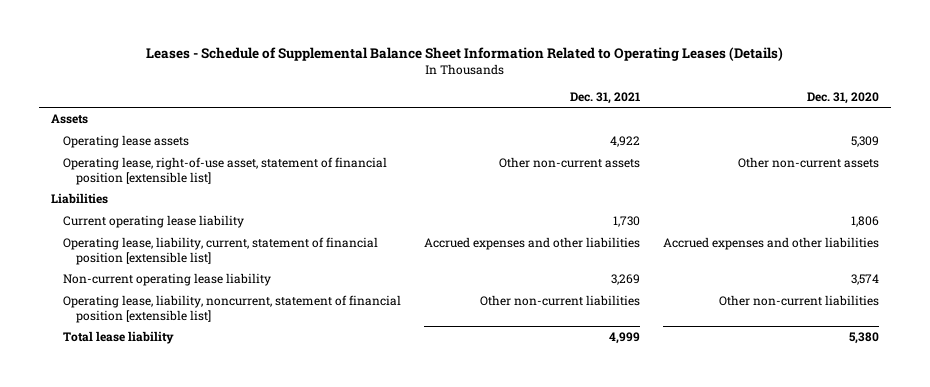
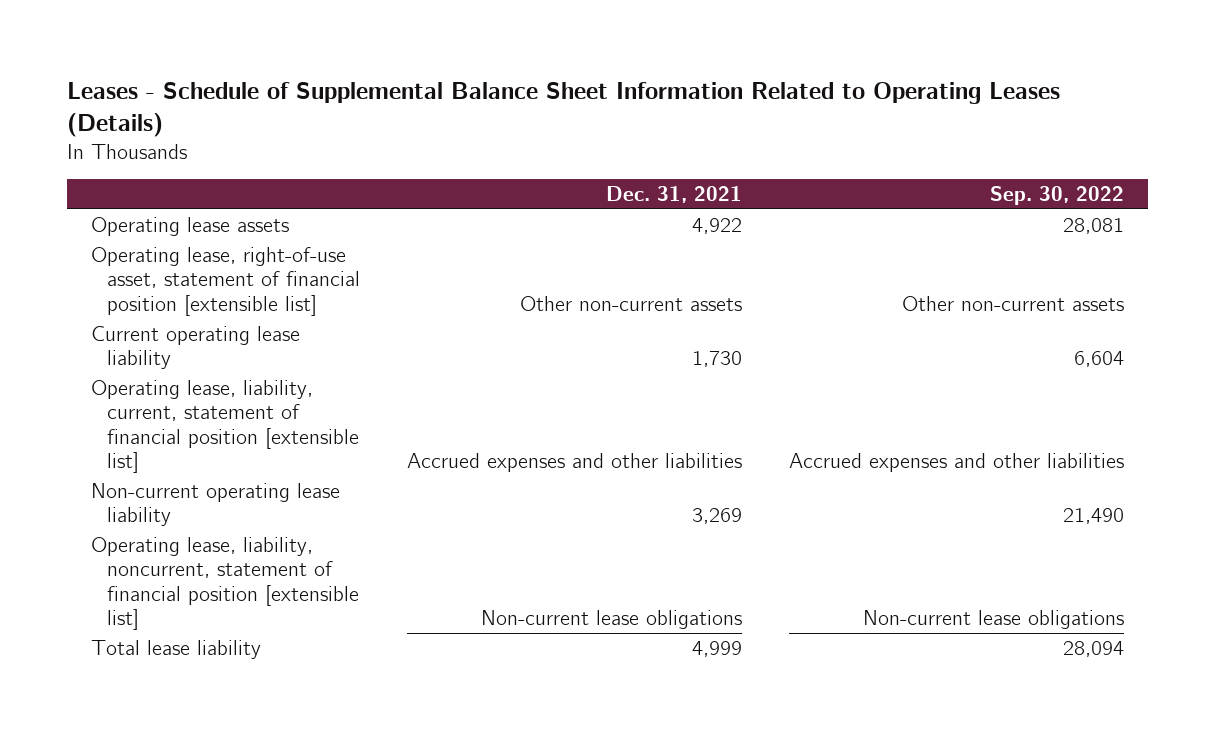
- | Dec. 31, 2021 | Dec. 31, 2020
+ | Dec. 31, 2021 | Sep. 30, 2022
- Assets
- Liabilities
- Operating lease, liability, noncurrent, statement of financial position [extensible list] | Other non-current liabilities | Other non-current liabilities
+ Operating lease, liability, noncurrent, statement of financial position [extensible list] | Non-current lease obligations | Non-current lease obligations

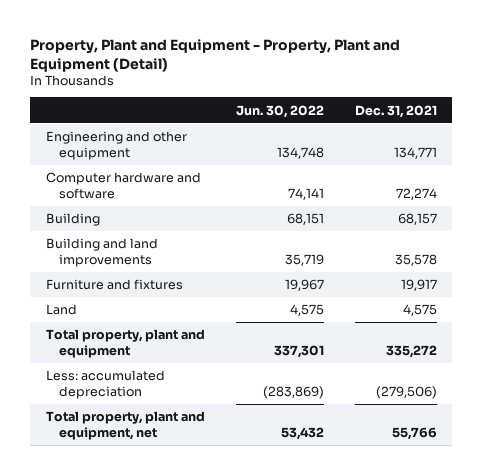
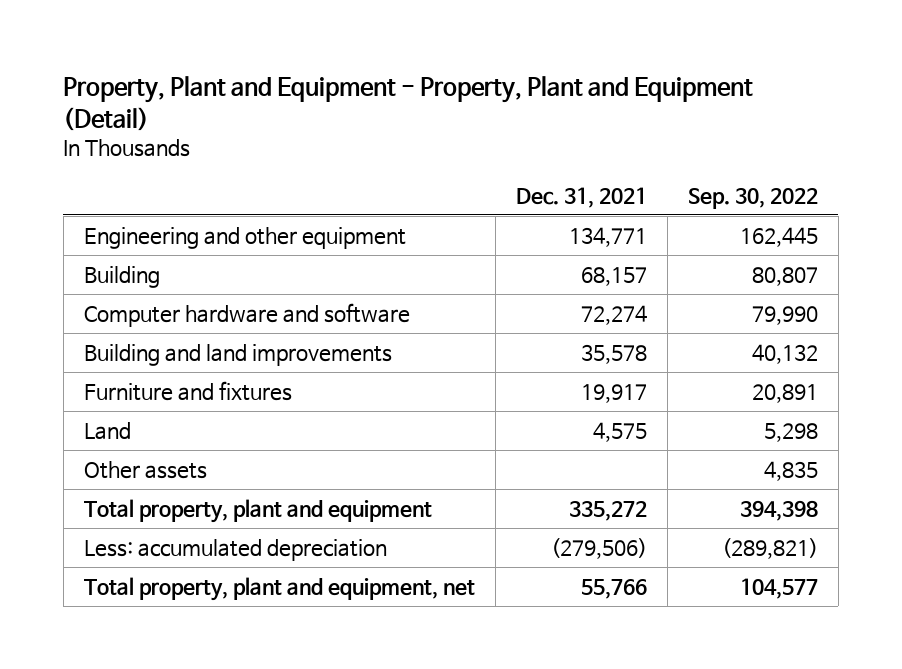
- | Jun. 30, 2022 | Dec. 31, 2021
+ | Dec. 31, 2021 | Sep. 30, 2022
moved down: Computer hardware and software | 72,274 | 79,990
+ Other assets | | 4,835

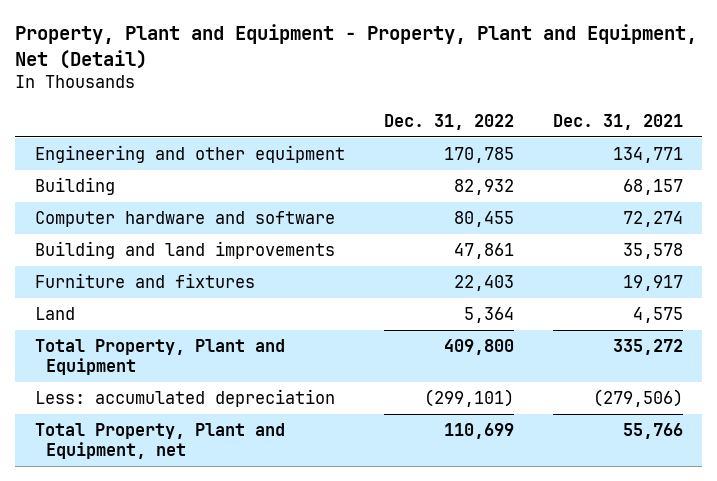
- Property, Plant and Equipment - Property, Plant and Equipment (Detail)
+ Property, Plant and Equipment - Property, Plant and Equipment, Net (Detail)
- | Dec. 31, 2021 | Sep. 30, 2022
+ | Dec. 31, 2022 | Dec. 31, 2021
- Other assets | | 4,835
- Total property, plant and equipment | 335,272 | 394,398
+ Total Property, Plant and Equipment | 409,800 | 335,272
- Total property, plant and equipment, net | 55,766 | 104,577
+ Total Property, Plant and Equipment, net | 110,699 | 55,766

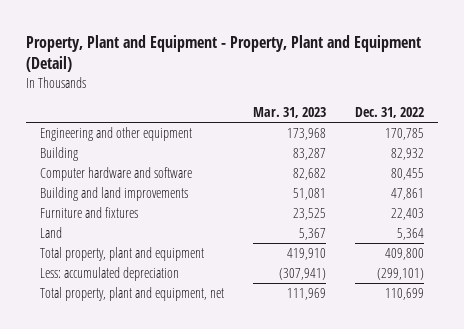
- Property, Plant and Equipment - Property, Plant and Equipment, Net (Detail)
+ Property, Plant and Equipment - Property, Plant and Equipment (Detail)
- | Dec. 31, 2022 | Dec. 31, 2021
+ | Mar. 31, 2023 | Dec. 31, 2022
- Total Property, Plant and Equipment | 409,800 | 335,272
+ Total property, plant and equipment | 419,910 | 409,800
- Total Property, Plant and Equipment, net | 110,699 | 55,766
+ Total property, plant and equipment, net | 111,969 | 110,699

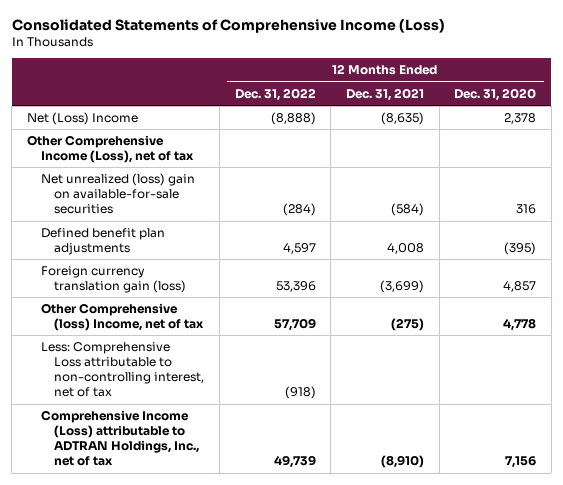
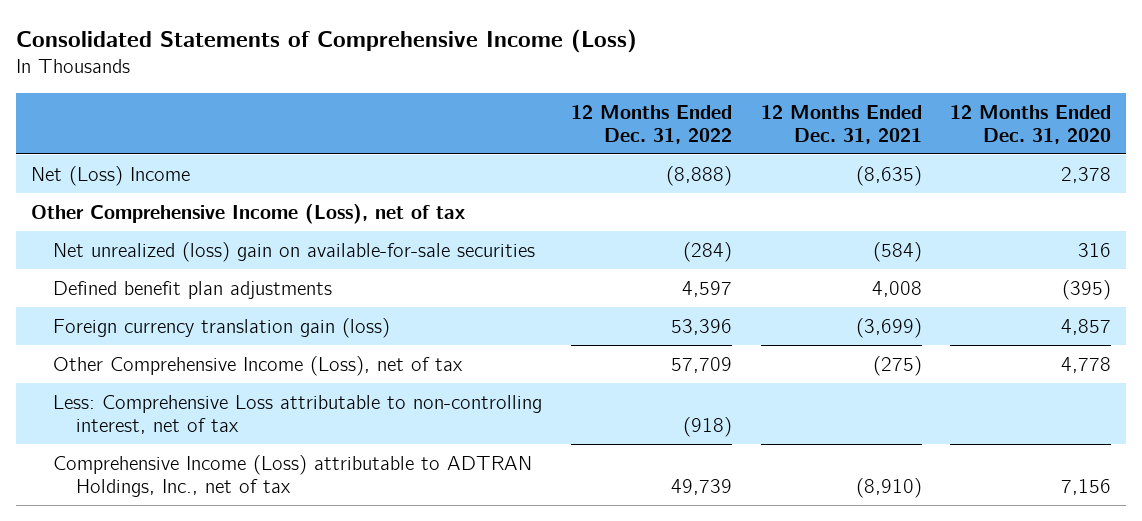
- Other Comprehensive (loss) Income, net of tax | 57,709 | (275) | 4,778
+ Other Comprehensive Income (Loss), net of tax | 57,709 | (275) | 4,778

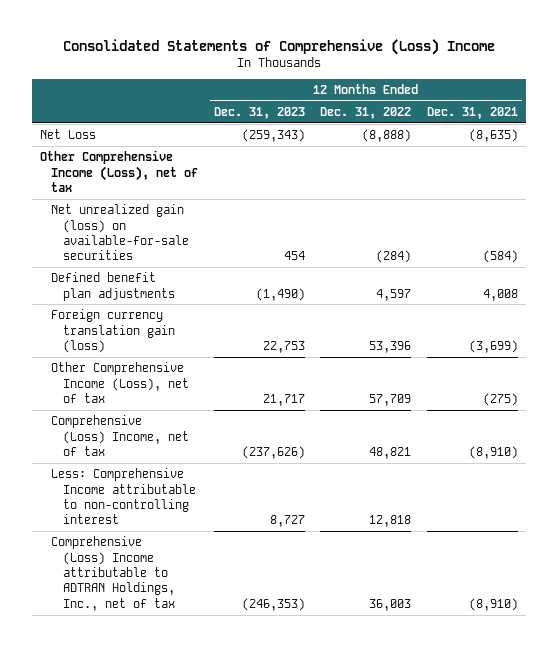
- Consolidated Statements of Comprehensive Income (Loss)
+ Consolidated Statements of Comprehensive (Loss) Income
- | 12 Months Ended Dec. 31, 2022 | 12 Months Ended Dec. 31, 2021 | 12 Months Ended Dec. 31, 2020
+ | 12 Months Ended Dec. 31, 2023 | 12 Months Ended Dec. 31, 2022 | 12 Months Ended Dec. 31, 2021
- Net (Loss) Income | (8,888) | (8,635) | 2,378
+ Net Loss | (259,343) | (8,888) | (8,635)
- Net unrealized (loss) gain on available-for-sale securities | (284) | (584) | 316
+ Net unrealized gain (loss) on available-for-sale securities | 454 | (284) | (584)
- Less: Comprehensive Loss attributable to non-controlling interest, net of tax | (918) | |
- Comprehensive Income (Loss) attributable to ADTRAN Holdings, Inc., net of tax | 49,739 | (8,910) | 7,156
+ Comprehensive (Loss) Income, net of tax | (237,626) | 48,821 | (8,910)
+ Less: Comprehensive Income attributable to non-controlling interest | 8,727 | 12,818 |
+ Comprehensive (Loss) Income attributable to ADTRAN Holdings, Inc., net of tax | (246,353) | 36,003 | (8,910)

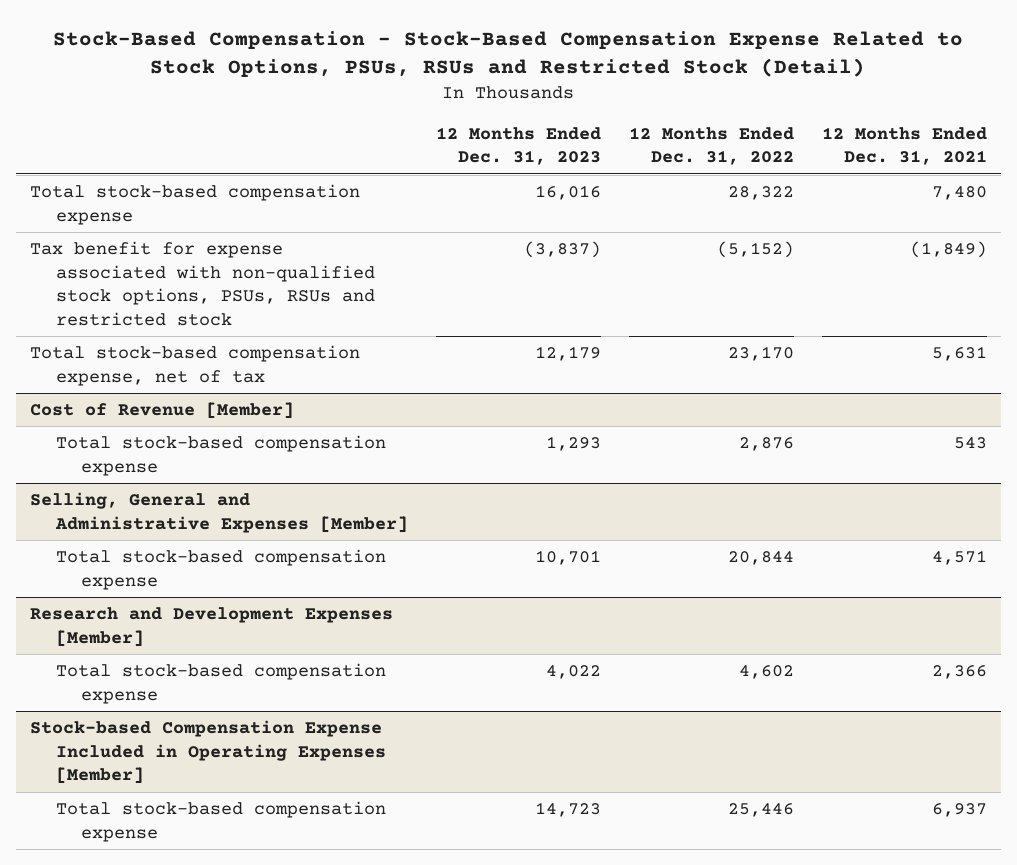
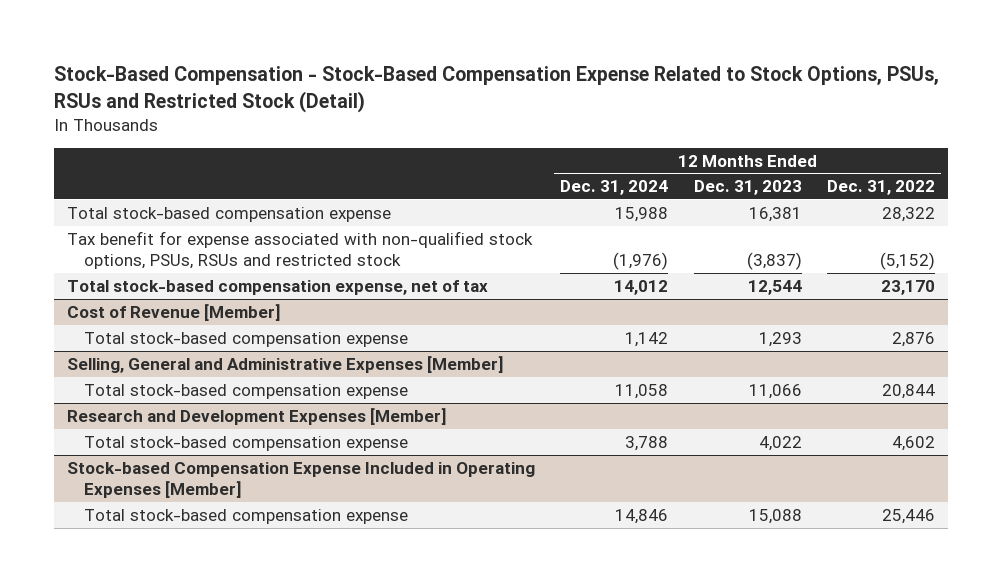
- | 12 Months Ended Dec. 31, 2023 | 12 Months Ended Dec. 31, 2022 | 12 Months Ended Dec. 31, 2021
+ | 12 Months Ended Dec. 31, 2024 | 12 Months Ended Dec. 31, 2023 | 12 Months Ended Dec. 31, 2022
- Total stock-based compensation expense | 16,016 | 28,322 | 7,480
+ Total stock-based compensation expense | 15,988 | 16,381 | 28,322
- Total stock-based compensation expense, net of tax | 12,179 | 23,170 | 5,631
+ Total stock-based compensation expense, net of tax | 14,012 | 12,544 | 23,170
@ Selling, General and Administrative Expenses [Member]
- Total stock-based compensation expense | 10,701 | 20,844 | 4,571
+ Total stock-based compensation expense | 11,058 | 11,066 | 20,844
@ Stock-based Compensation Expense Included in Operating Expenses [Member]
- Total stock-based compensation expense | 14,723 | 25,446 | 6,937
+ Total stock-based compensation expense | 14,846 | 15,088 | 25,446

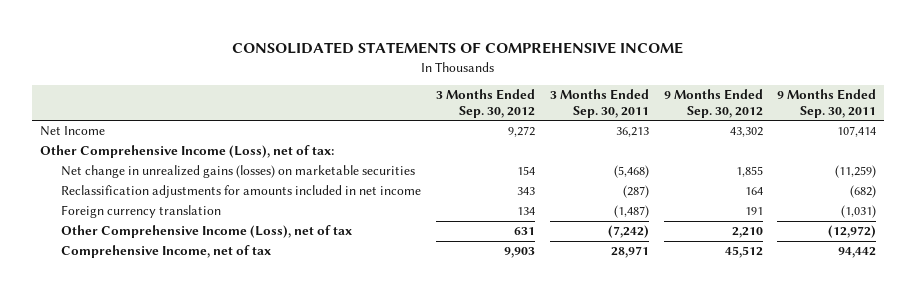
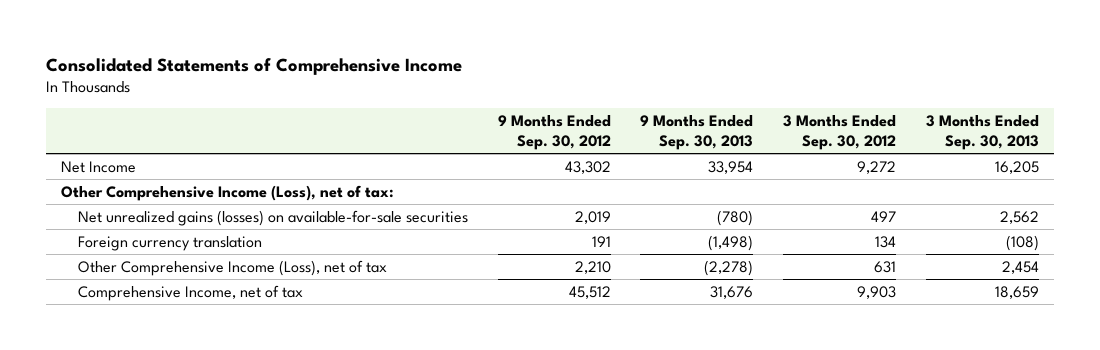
- CONSOLIDATED STATEMENTS OF COMPREHENSIVE INCOME
+ Consolidated Statements of Comprehensive Income
- | 3 Months Ended Sep. 30, 2012 | 3 Months Ended Sep. 30, 2011 | 9 Months Ended Sep. 30, 2012 | 9 Months Ended Sep. 30, 2011
+ | 9 Months Ended Sep. 30, 2012 | 9 Months Ended Sep. 30, 2013 | 3 Months Ended Sep. 30, 2012 | 3 Months Ended Sep. 30, 2013
- Net change in unrealized gains (losses) on marketable securities | 154 | (5,468) | 1,855 | (11,259)
- Reclassification adjustments for amounts included in net income | 343 | (287) | 164 | (682)
+ Net unrealized gains (losses) on available-for-sale securities | 2,019 | (780) | 497 | 2,562

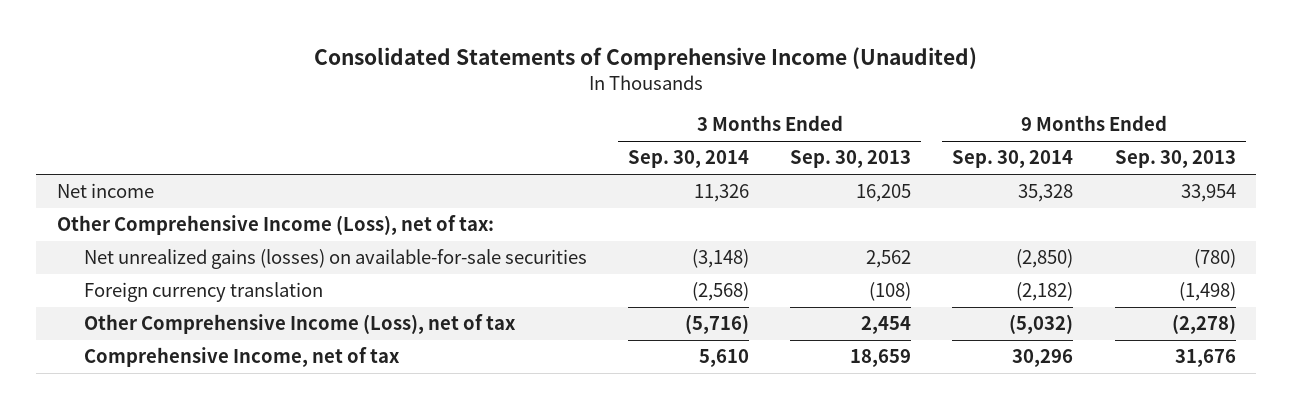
- Consolidated Statements of Comprehensive Income
+ Consolidated Statements of Comprehensive Income (Unaudited)
- | 9 Months Ended Sep. 30, 2012 | 9 Months Ended Sep. 30, 2013 | 3 Months Ended Sep. 30, 2012 | 3 Months Ended Sep. 30, 2013
+ | 3 Months Ended Sep. 30, 2014 | 3 Months Ended Sep. 30, 2013 | 9 Months Ended Sep. 30, 2014 | 9 Months Ended Sep. 30, 2013
- Net Income | 43,302 | 33,954 | 9,272 | 16,205
+ Net income | 11,326 | 16,205 | 35,328 | 33,954

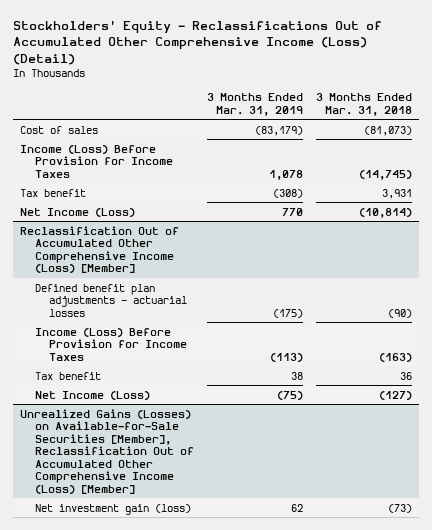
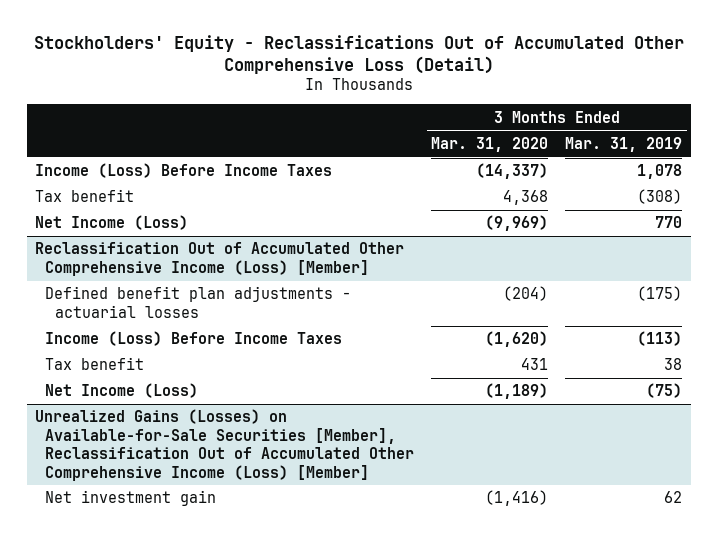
- Stockholders' Equity - Reclassifications Out of Accumulated Other Comprehensive Income (Loss) (Detail)
+ Stockholders' Equity - Reclassifications Out of Accumulated Other Comprehensive Loss (Detail)
- | 3 Months Ended Mar. 31, 2019 | 3 Months Ended Mar. 31, 2018
+ | 3 Months Ended Mar. 31, 2020 | 3 Months Ended Mar. 31, 2019
- Cost of sales | (83,179) | (81,073)
- Income (Loss) Before Provision for Income Taxes | 1,078 | (14,745)
+ Income (Loss) Before Income Taxes | (14,337) | 1,078
@ Reclassification Out of Accumulated Other Comprehensive Income (Loss) [Member]
- Income (Loss) Before Provision for Income Taxes | (113) | (163)
+ Income (Loss) Before Income Taxes | (1,620) | (113)
@ Unrealized Gains (Losses) on Available-for-Sale Securities [Member], Reclassification Out of Accumulated Other Comprehensive Income (Loss) [Member]
- Net investment gain (loss) | 62 | (73)
+ Net investment gain | (1,416) | 62

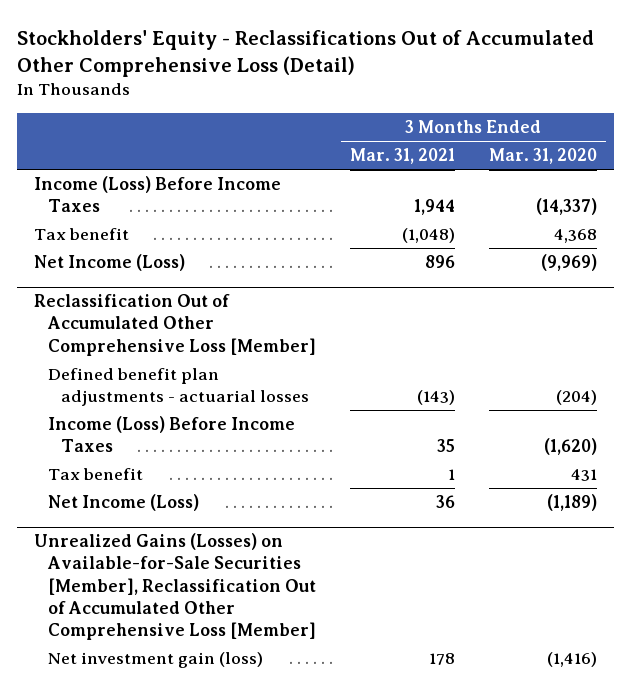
- | 3 Months Ended Mar. 31, 2020 | 3 Months Ended Mar. 31, 2019
+ | 3 Months Ended Mar. 31, 2021 | 3 Months Ended Mar. 31, 2020
- Reclassification Out of Accumulated Other Comprehensive Income (Loss) [Member]
+ Reclassification Out of Accumulated Other Comprehensive Loss [Member]
- Unrealized Gains (Losses) on Available-for-Sale Securities [Member], Reclassification Out of Accumulated Other Comprehensive Income (Loss) [Member]
- Net investment gain | (1,416) | 62
+ Unrealized Gains (Losses) on Available-for-Sale Securities [Member], Reclassification Out of Accumulated Other Comprehensive Loss [Member]
+ Net investment gain (loss) | 178 | (1,416)

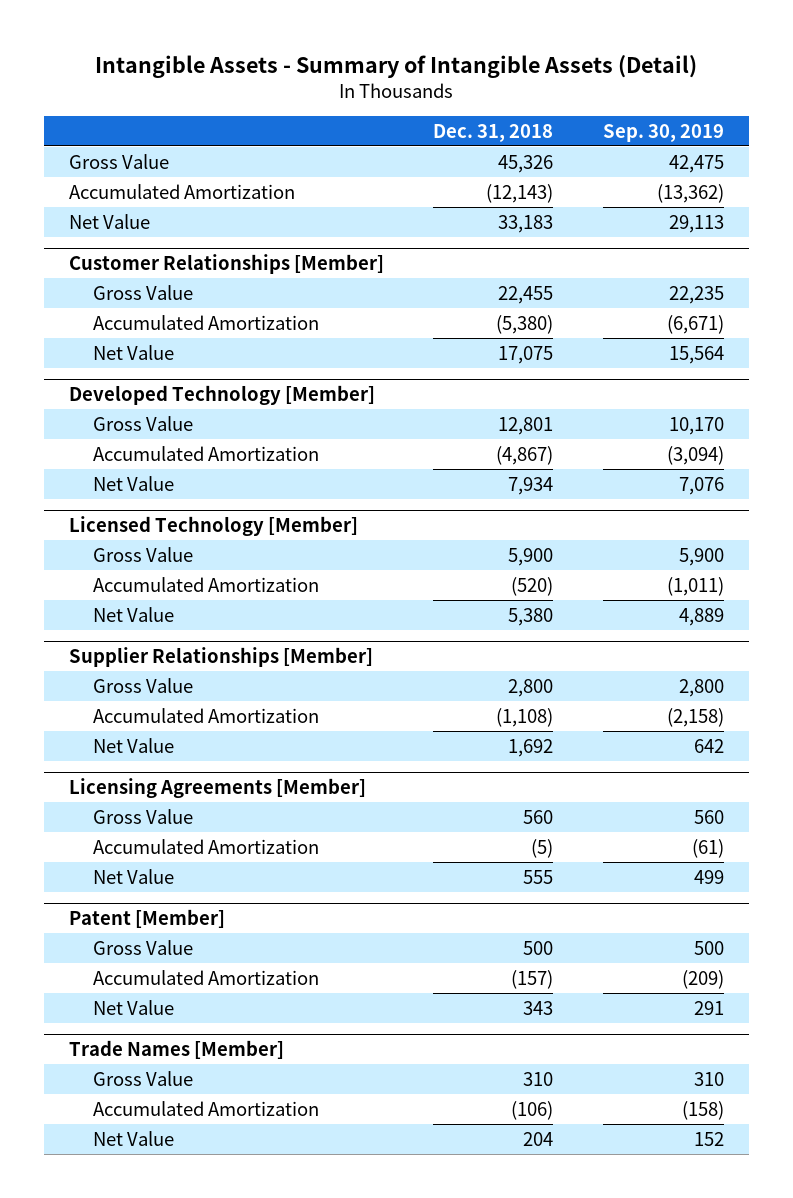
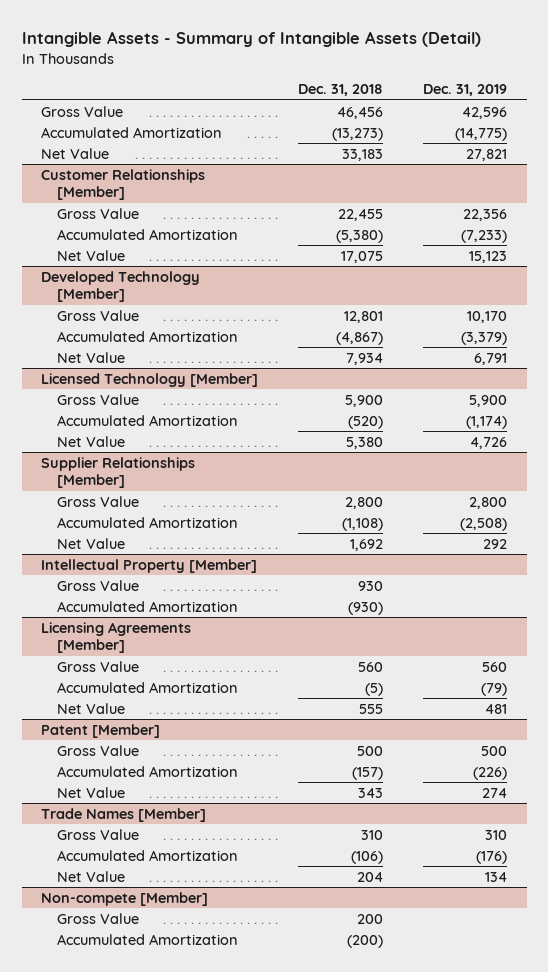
- | Dec. 31, 2018 | Sep. 30, 2019
+ | Dec. 31, 2018 | Dec. 31, 2019
- Gross Value | 45,326 | 42,475
- Accumulated Amortization | (12,143) | (13,362)
+ Gross Value | 46,456 | 42,596
+ Accumulated Amortization | (13,273) | (14,775)
+ Intellectual Property [Member]
+ Gross Value | 930 |
+ Accumulated Amortization | (930) |
+ Non-compete [Member]
+ Gross Value | 200 |
+ Accumulated Amortization | (200) |

